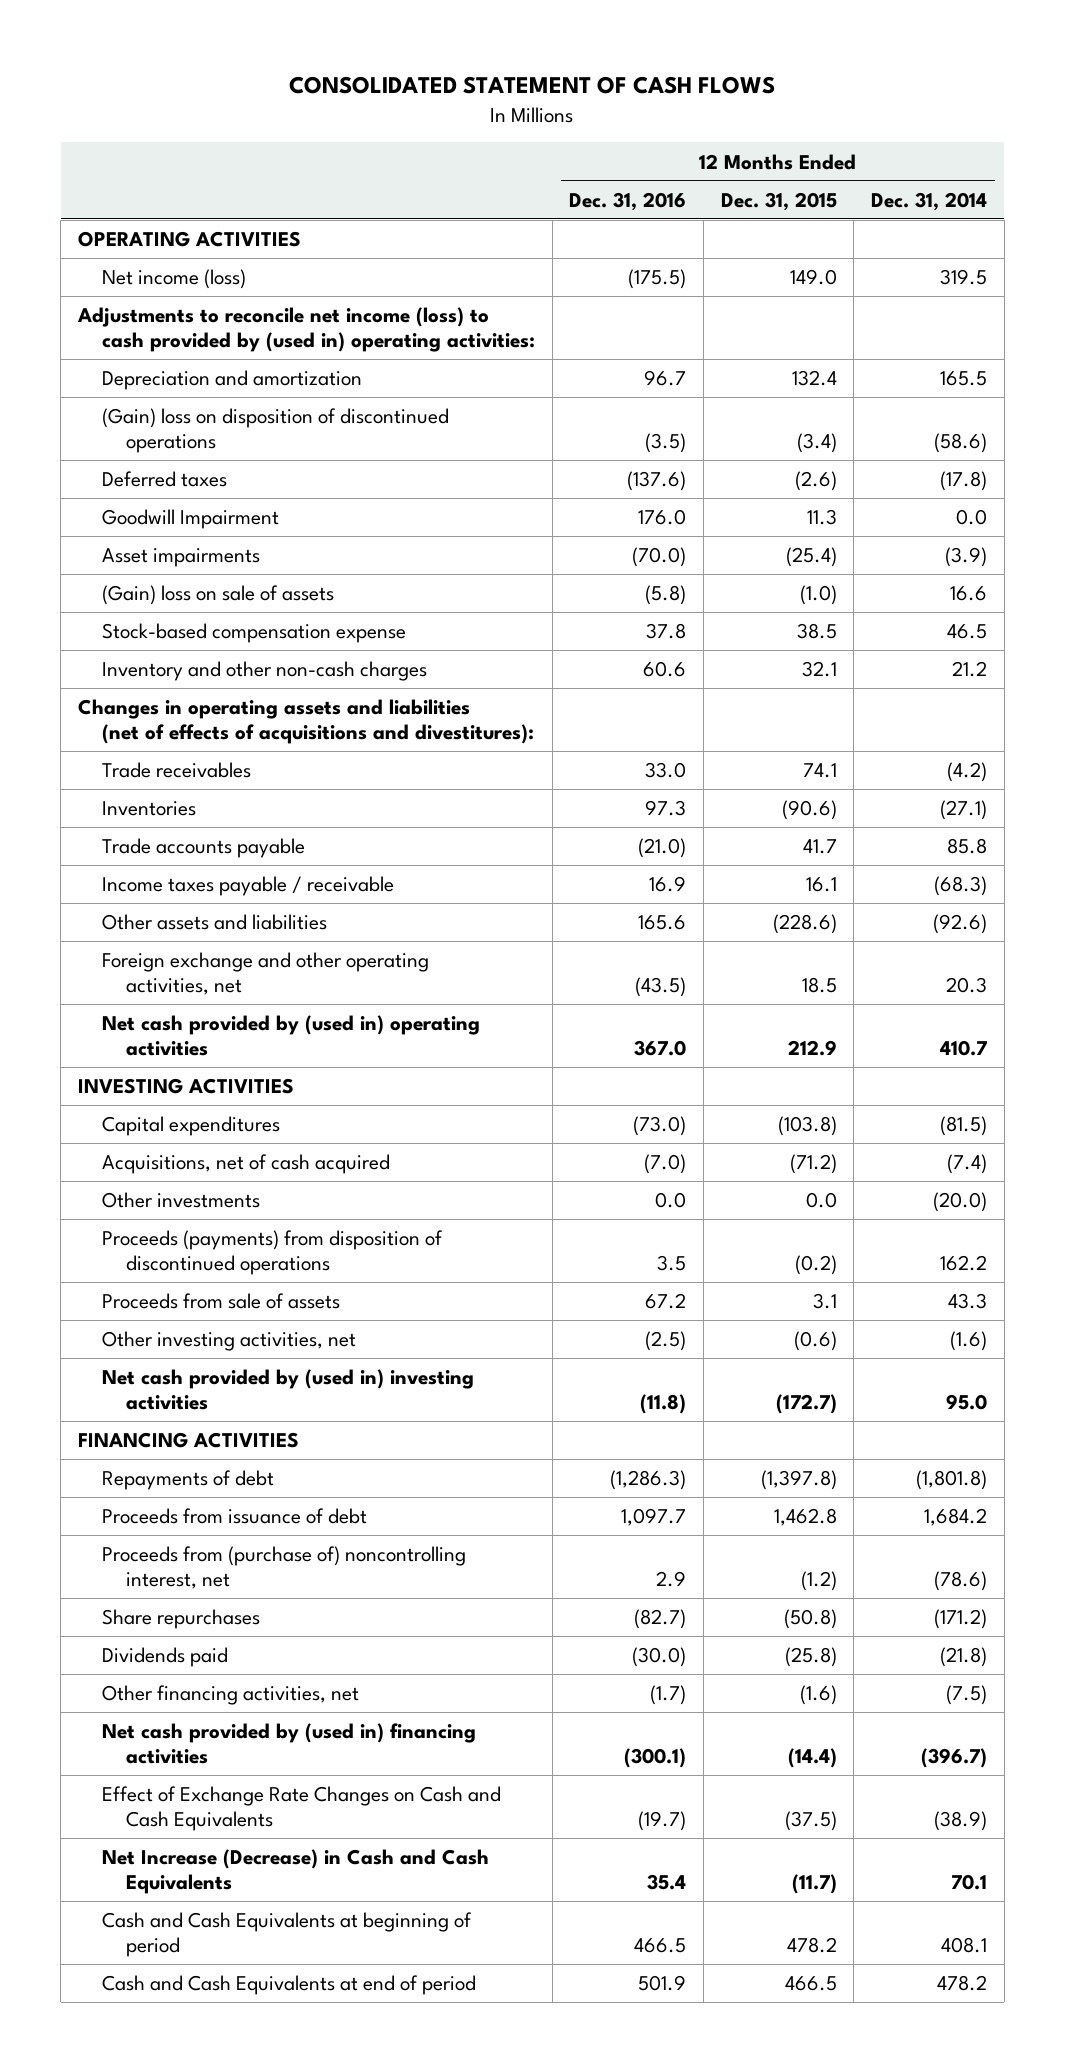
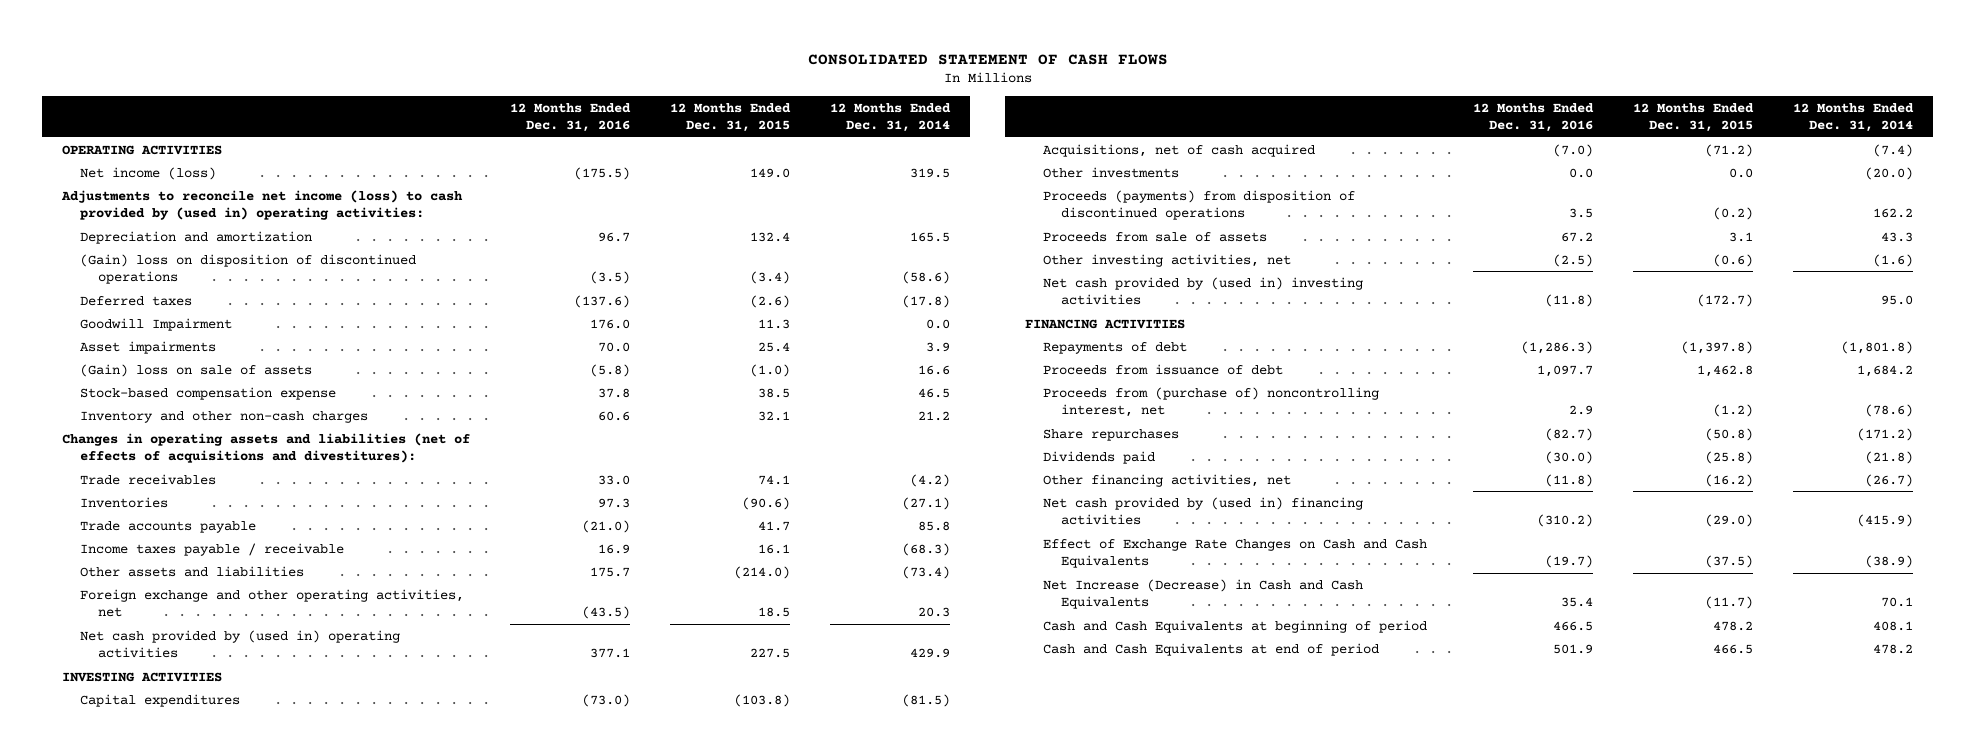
- Asset impairments | (70.0) | (25.4) | (3.9)
+ Asset impairments | 70.0 | 25.4 | 3.9
- Other assets and liabilities | 165.6 | (228.6) | (92.6)
+ Other assets and liabilities | 175.7 | (214.0) | (73.4)
- Net cash provided by (used in) operating activities | 367.0 | 212.9 | 410.7
+ Net cash provided by (used in) operating activities | 377.1 | 227.5 | 429.9
- Other financing activities, net | (1.7) | (1.6) | (7.5)
- Net cash provided by (used in) financing activities | (300.1) | (14.4) | (396.7)
+ Other financing activities, net | (11.8) | (16.2) | (26.7)
+ Net cash provided by (used in) financing activities | (310.2) | (29.0) | (415.9)

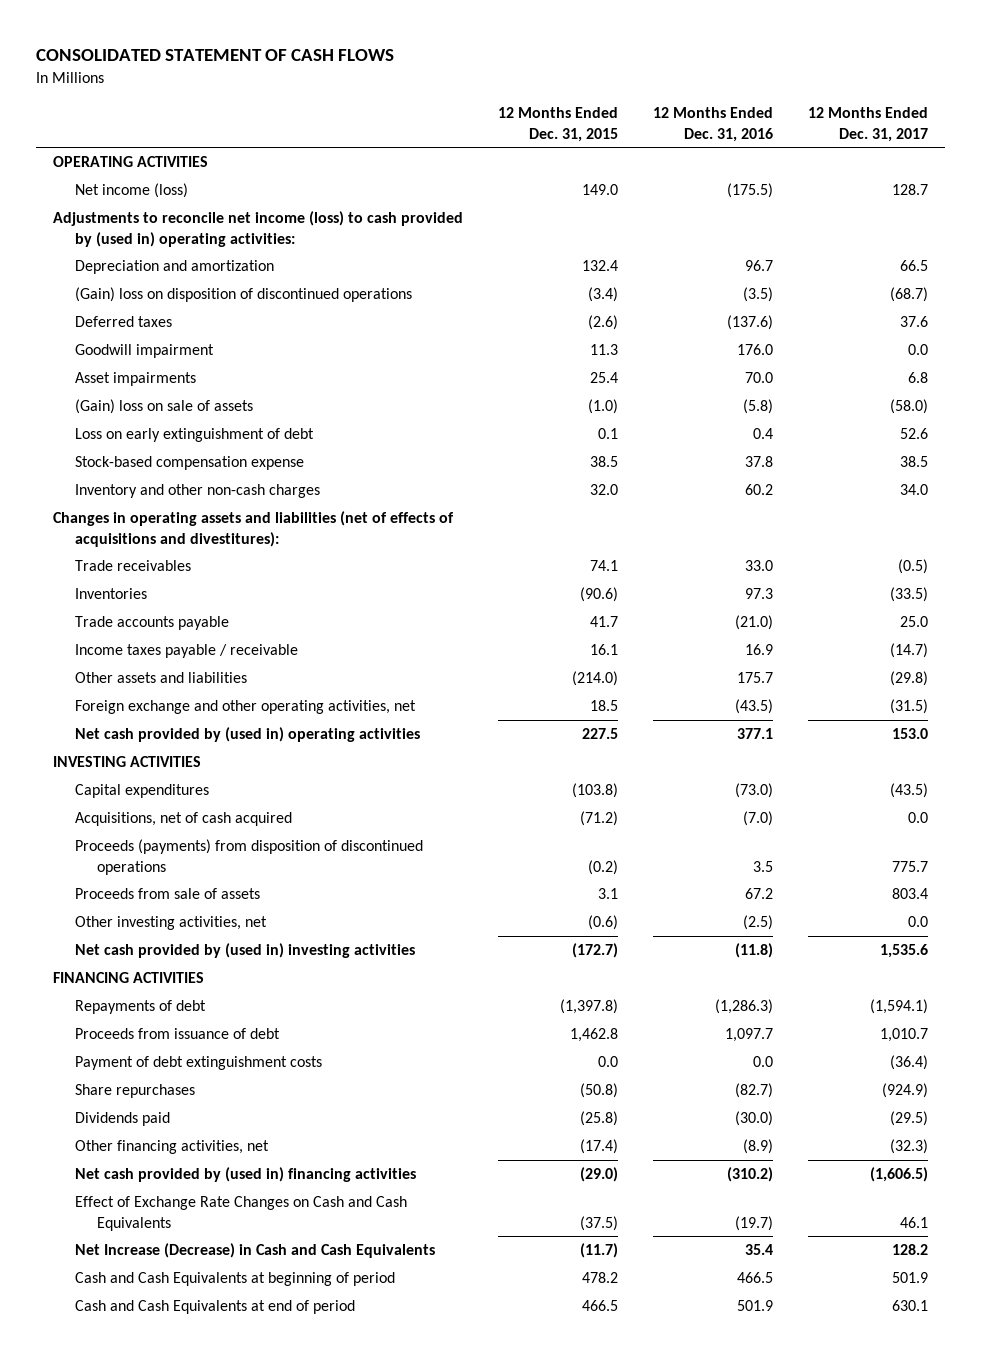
- | 12 Months Ended Dec. 31, 2016 | 12 Months Ended Dec. 31, 2015 | 12 Months Ended Dec. 31, 2014
+ | 12 Months Ended Dec. 31, 2015 | 12 Months Ended Dec. 31, 2016 | 12 Months Ended Dec. 31, 2017
- Goodwill Impairment | 176.0 | 11.3 | 0.0
+ Goodwill impairment | 11.3 | 176.0 | 0.0
+ Loss on early extinguishment of debt | 0.1 | 0.4 | 52.6
- Inventory and other non-cash charges | 60.6 | 32.1 | 21.2
+ Inventory and other non-cash charges | 32.0 | 60.2 | 34.0
- Other investments | 0.0 | 0.0 | (20.0)
- Proceeds from (purchase of) noncontrolling interest, net | 2.9 | (1.2) | (78.6)
+ Payment of debt extinguishment costs | 0.0 | 0.0 | (36.4)
- Other financing activities, net | (11.8) | (16.2) | (26.7)
+ Other financing activities, net | (17.4) | (8.9) | (32.3)

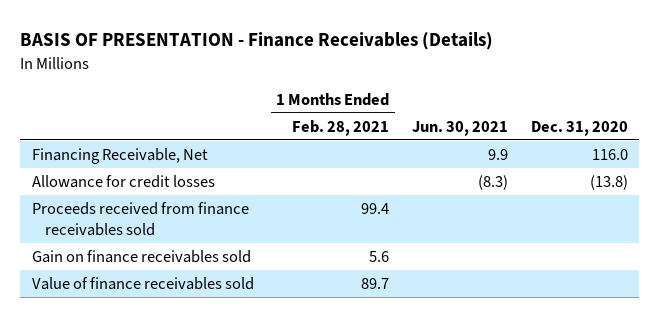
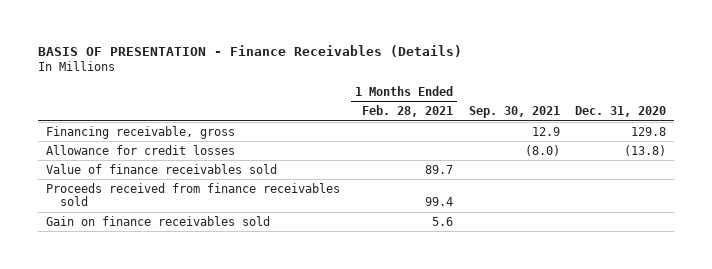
- | 1 Months Ended Feb. 28, 2021 | Jun. 30, 2021 | Dec. 31, 2020
+ | 1 Months Ended Feb. 28, 2021 | Sep. 30, 2021 | Dec. 31, 2020
- Financing Receivable, Net | | 9.9 | 116.0
+ Financing receivable, gross | | 12.9 | 129.8
moved up: Value of finance receivables sold | 89.7 | |

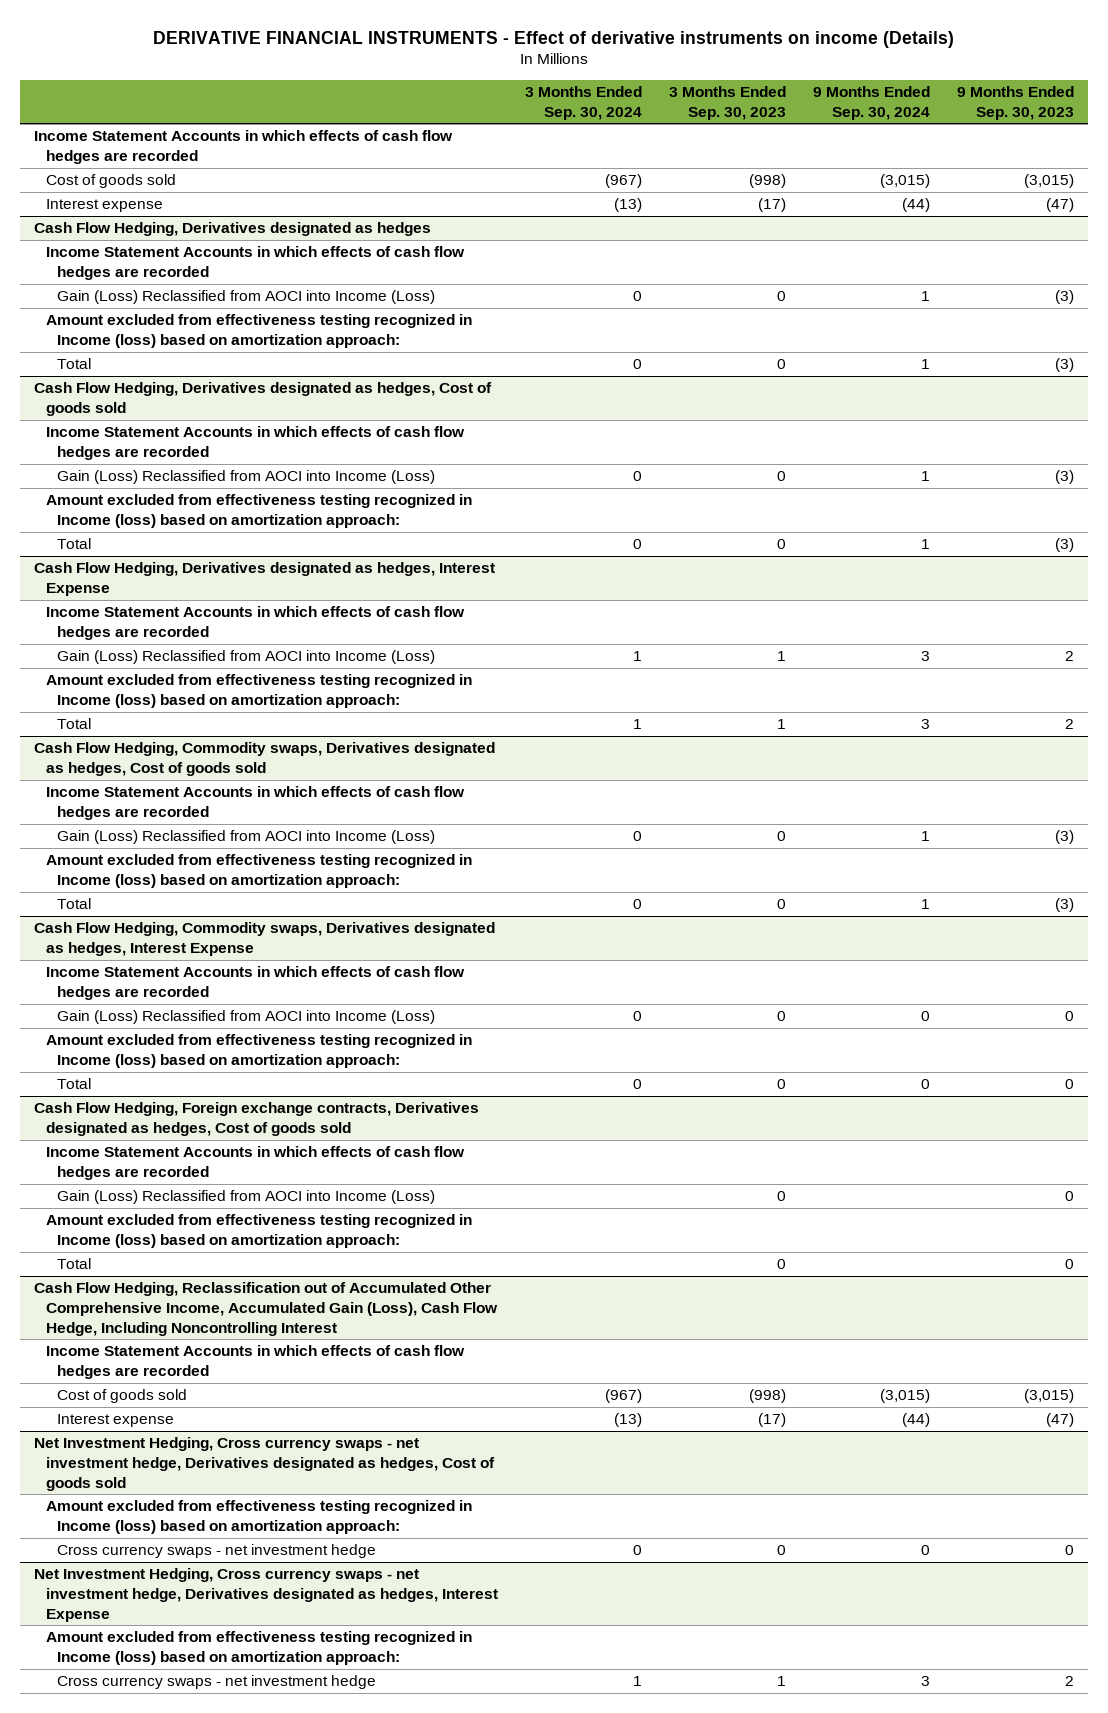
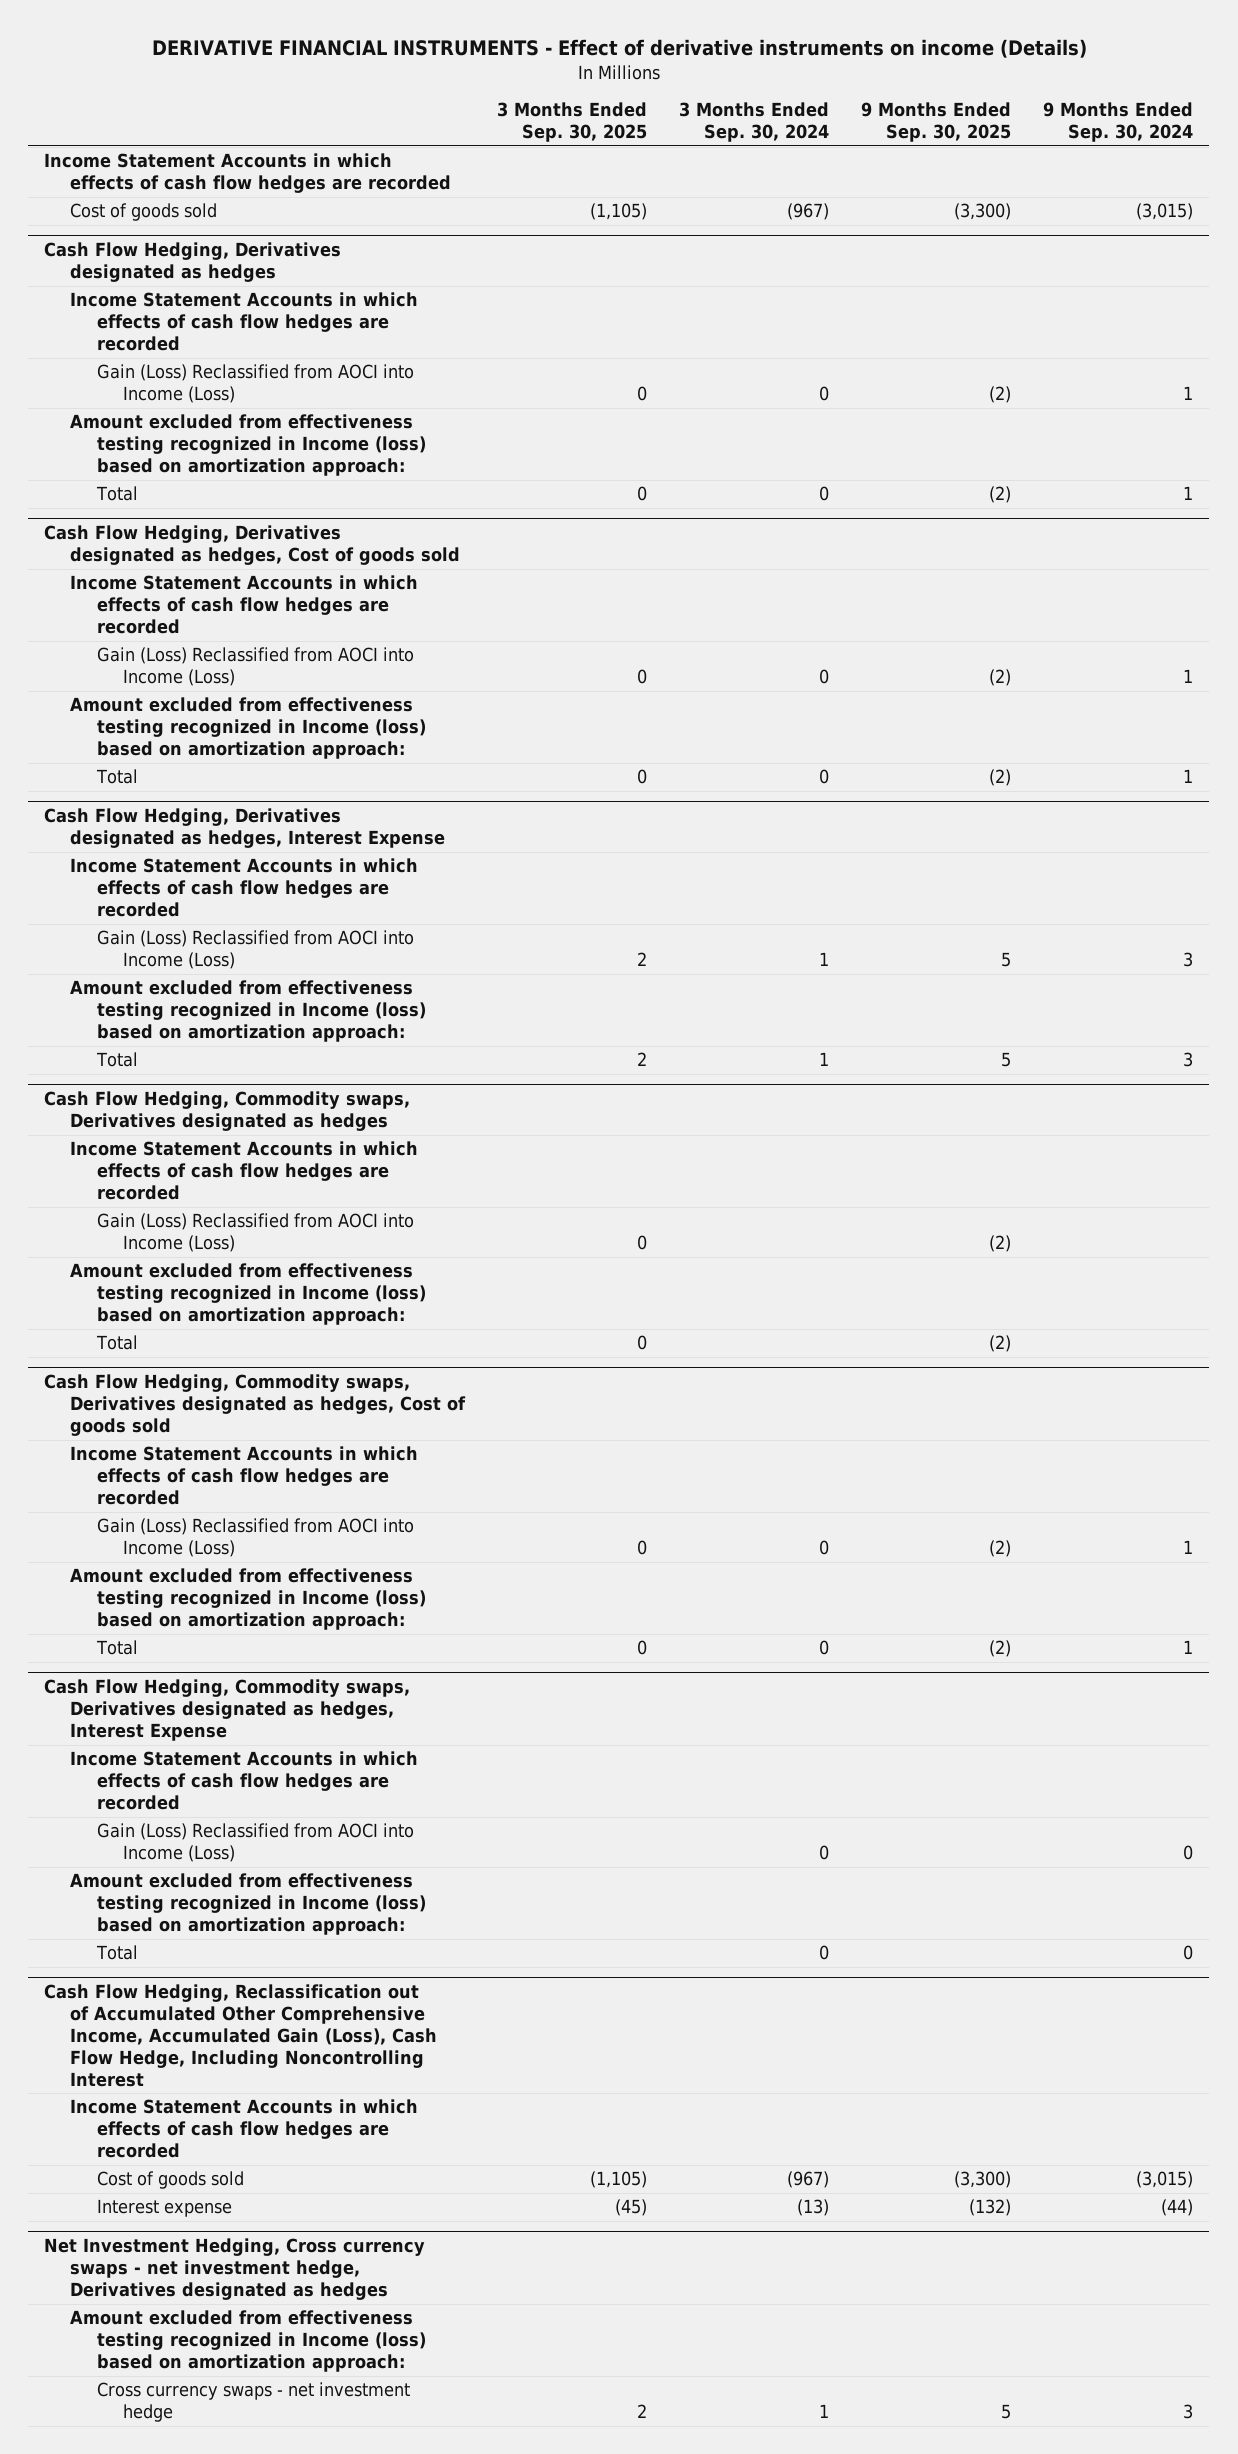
- | 3 Months Ended Sep. 30, 2024 | 3 Months Ended Sep. 30, 2023 | 9 Months Ended Sep. 30, 2024 | 9 Months Ended Sep. 30, 2023
+ | 3 Months Ended Sep. 30, 2025 | 3 Months Ended Sep. 30, 2024 | 9 Months Ended Sep. 30, 2025 | 9 Months Ended Sep. 30, 2024
- Interest expense | (13) | (17) | (44) | (47)
+ Cash Flow Hedging, Commodity swaps, Derivatives designated as hedges
+ Income Statement Accounts in which effects of cash flow hedges are recorded
+ Gain (Loss) Reclassified from AOCI into Income (Loss) | 0 | | (2) |
+ Amount excluded from effectiveness testing recognized in Income (loss) based on amortization approach:
+ Total | 0 | | (2) |
- Cash Flow Hedging, Foreign exchange contracts, Derivatives designated as hedges, Cost of goods sold
- Income Statement Accounts in which effects of cash flow hedges are recorded
- Gain (Loss) Reclassified from AOCI into Income (Loss) | | 0 | | 0
- Amount excluded from effectiveness testing recognized in Income (loss) based on amortization approach:
- Total | | 0 | | 0
- Net Investment Hedging, Cross currency swaps - net investment hedge, Derivatives designated as hedges, Cost of goods sold
- Amount excluded from effectiveness testing recognized in Income (loss) based on amortization approach:
- Cross currency swaps - net investment hedge | 0 | 0 | 0 | 0
- Net Investment Hedging, Cross currency swaps - net investment hedge, Derivatives designated as hedges, Interest Expense
+ Net Investment Hedging, Cross currency swaps - net investment hedge, Derivatives designated as hedges

